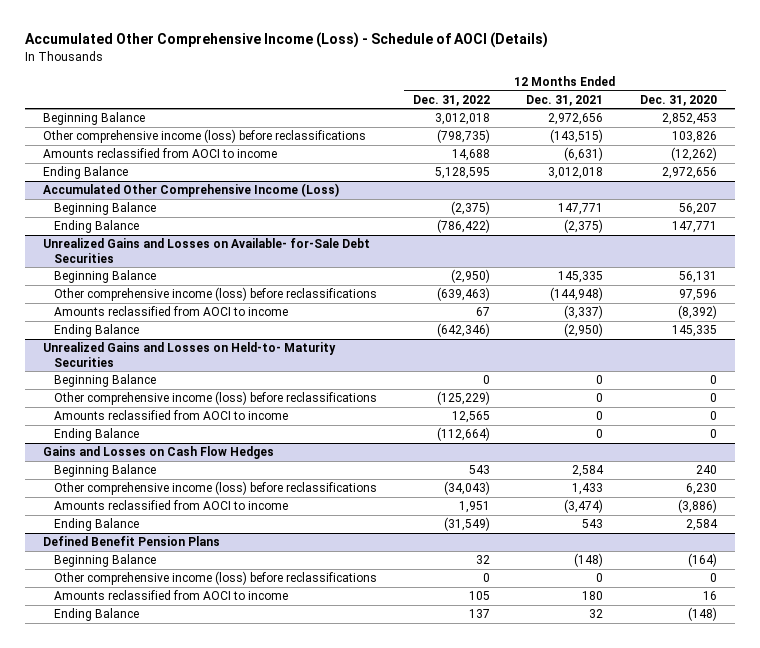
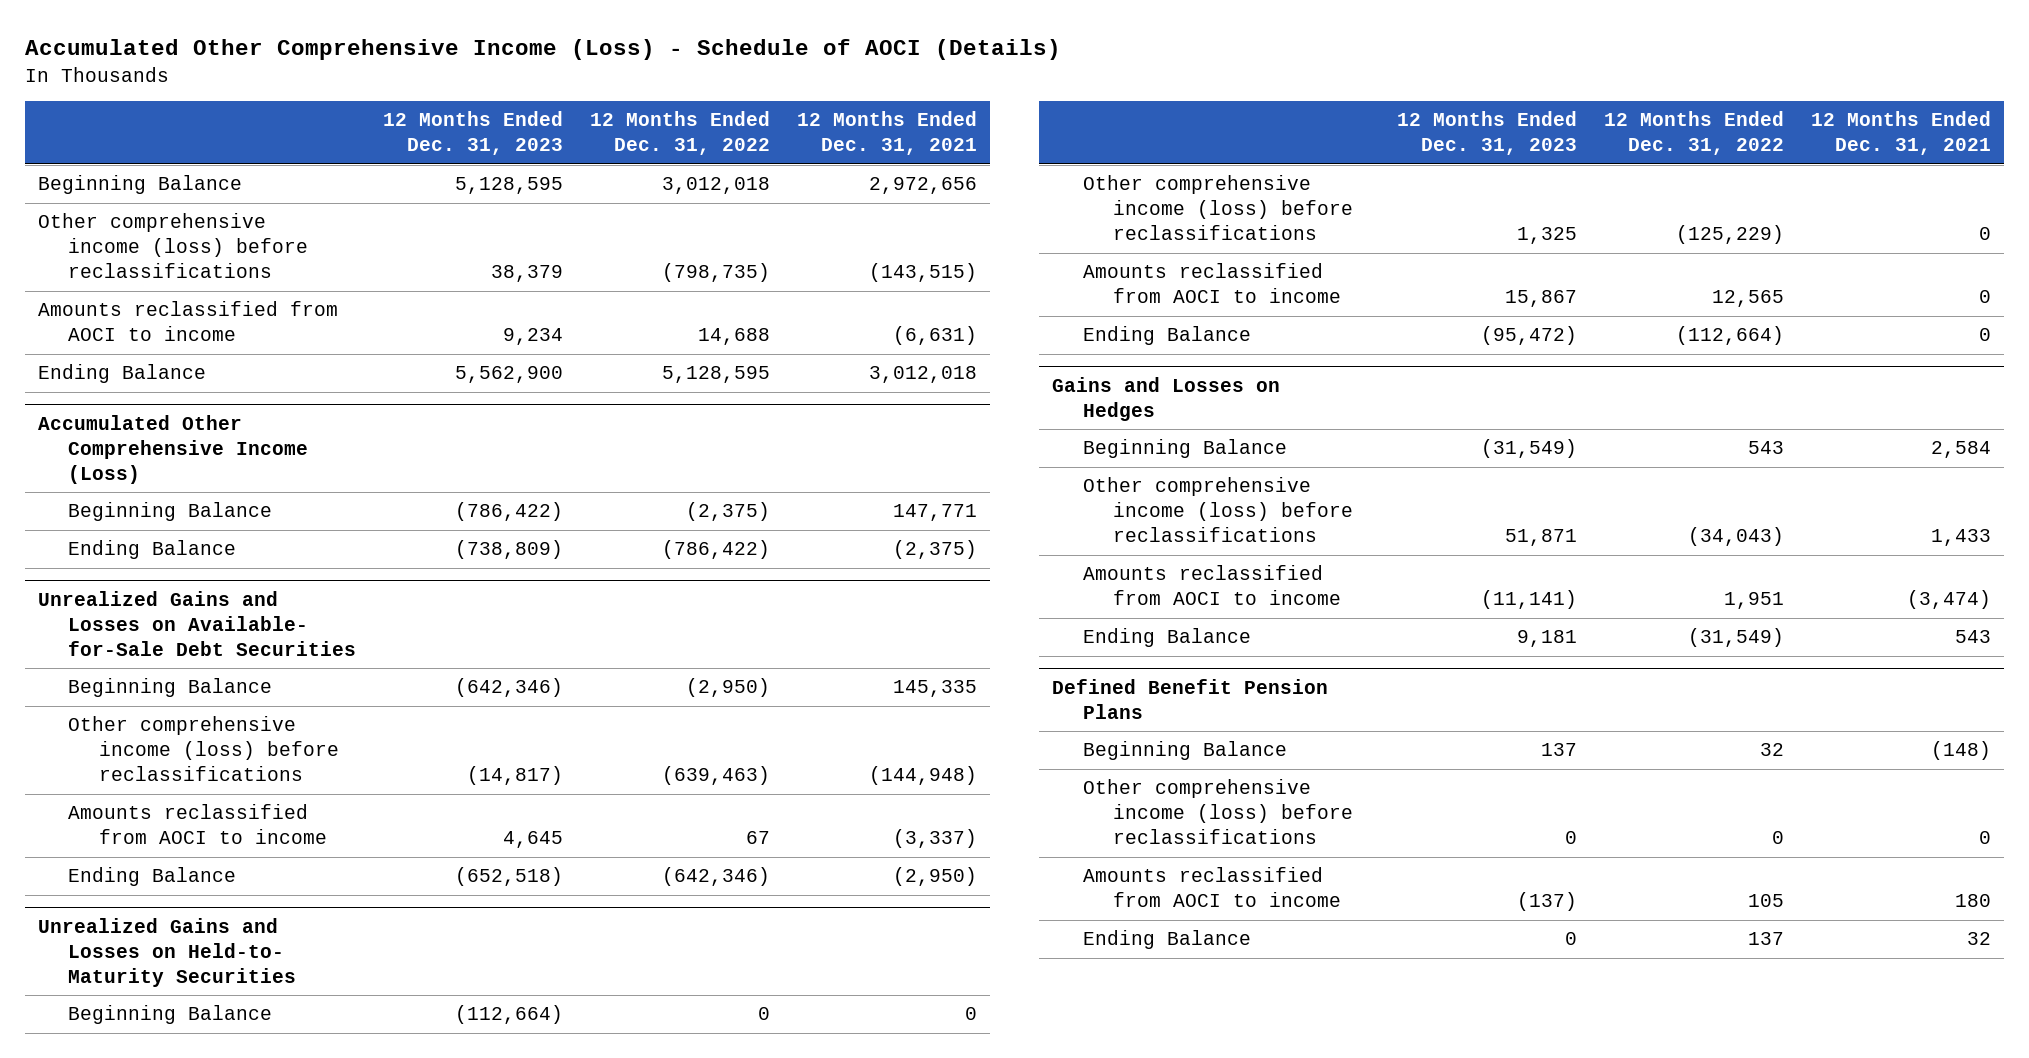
- | 12 Months Ended Dec. 31, 2022 | 12 Months Ended Dec. 31, 2021 | 12 Months Ended Dec. 31, 2020
+ | 12 Months Ended Dec. 31, 2023 | 12 Months Ended Dec. 31, 2022 | 12 Months Ended Dec. 31, 2021
- Gains and Losses on Cash Flow Hedges
+ Gains and Losses on Hedges

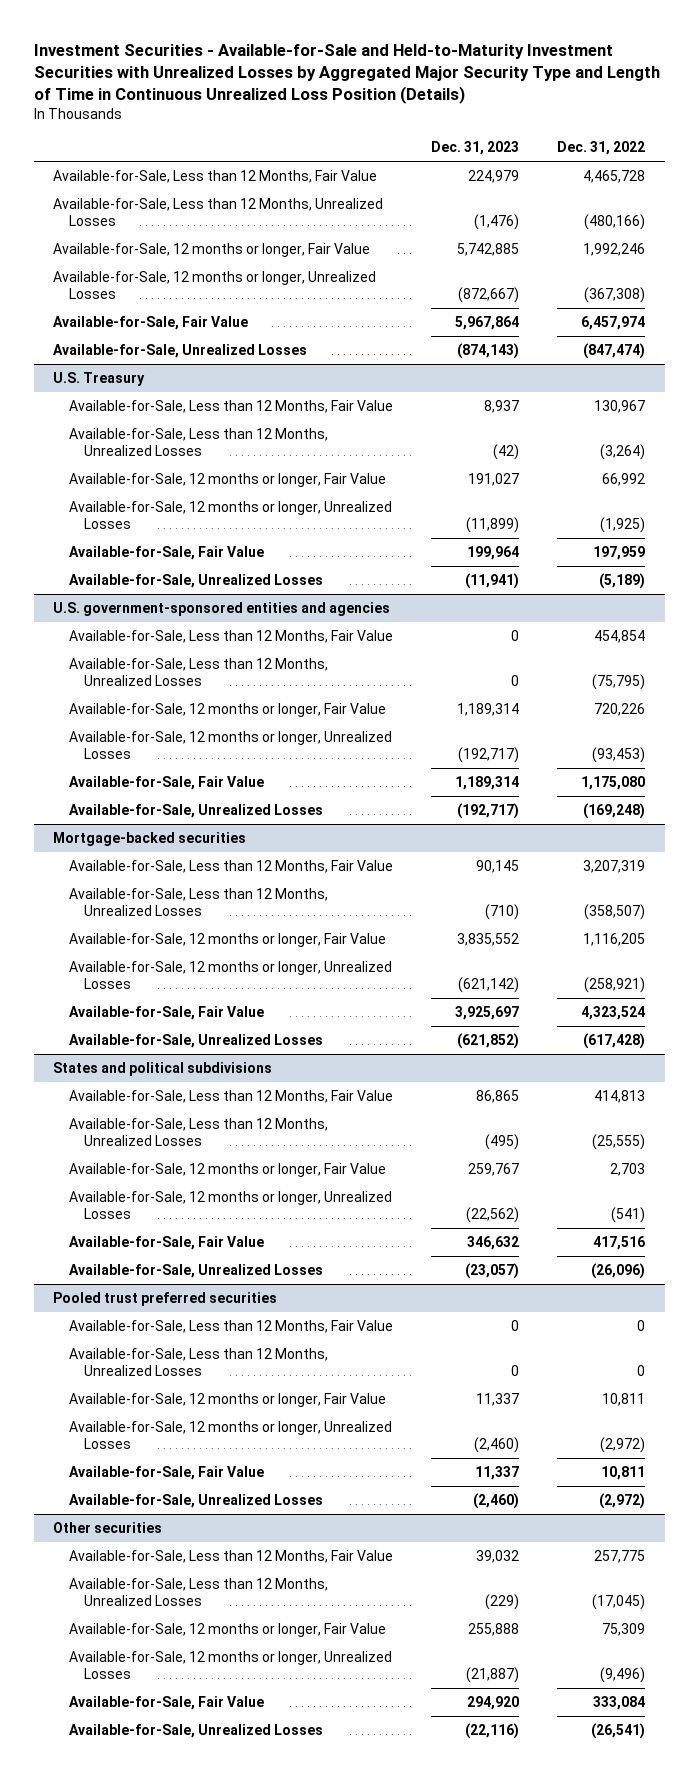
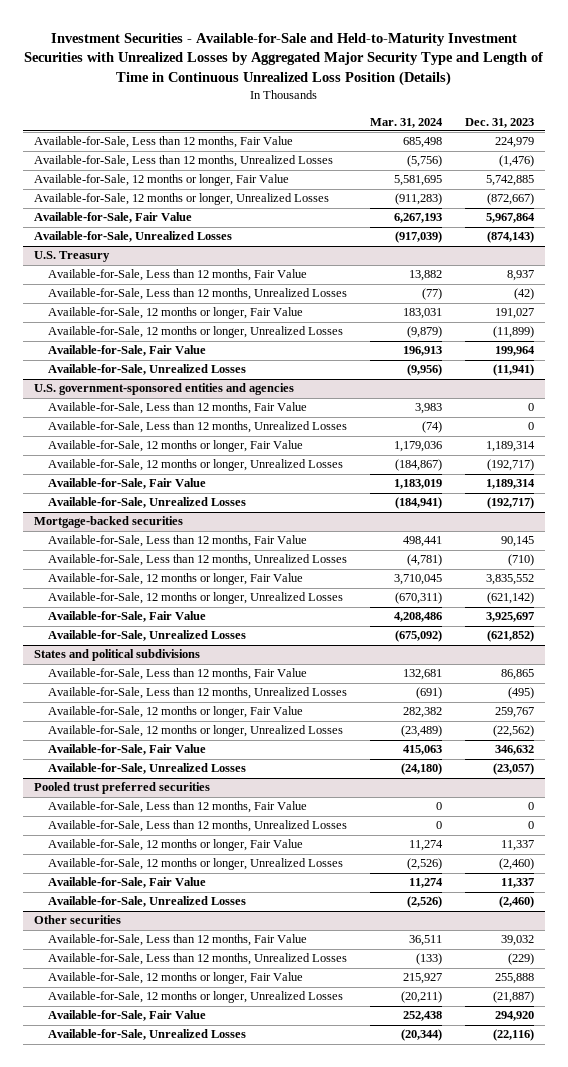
- | Dec. 31, 2023 | Dec. 31, 2022
+ | Mar. 31, 2024 | Dec. 31, 2023
- Available-for-Sale, Less than 12 Months, Fair Value | 224,979 | 4,465,728
- Available-for-Sale, Less than 12 Months, Unrealized Losses | (1,476) | (480,166)
+ Available-for-Sale, Less than 12 months, Fair Value | 685,498 | 224,979
+ Available-for-Sale, Less than 12 months, Unrealized Losses | (5,756) | (1,476)
@ U.S. Treasury
- Available-for-Sale, Less than 12 Months, Fair Value | 8,937 | 130,967
- Available-for-Sale, Less than 12 Months, Unrealized Losses | (42) | (3,264)
+ Available-for-Sale, Less than 12 months, Fair Value | 13,882 | 8,937
+ Available-for-Sale, Less than 12 months, Unrealized Losses | (77) | (42)
@ U.S. government-sponsored entities and agencies
- Available-for-Sale, Less than 12 Months, Fair Value | 0 | 454,854
- Available-for-Sale, Less than 12 Months, Unrealized Losses | 0 | (75,795)
+ Available-for-Sale, Less than 12 months, Fair Value | 3,983 | 0
+ Available-for-Sale, Less than 12 months, Unrealized Losses | (74) | 0
@ Mortgage-backed securities
- Available-for-Sale, Less than 12 Months, Fair Value | 90,145 | 3,207,319
- Available-for-Sale, Less than 12 Months, Unrealized Losses | (710) | (358,507)
+ Available-for-Sale, Less than 12 months, Fair Value | 498,441 | 90,145
+ Available-for-Sale, Less than 12 months, Unrealized Losses | (4,781) | (710)
@ States and political subdivisions
- Available-for-Sale, Less than 12 Months, Fair Value | 86,865 | 414,813
- Available-for-Sale, Less than 12 Months, Unrealized Losses | (495) | (25,555)
+ Available-for-Sale, Less than 12 months, Fair Value | 132,681 | 86,865
+ Available-for-Sale, Less than 12 months, Unrealized Losses | (691) | (495)
@ Pooled trust preferred securities
- Available-for-Sale, Less than 12 Months, Fair Value | 0 | 0
- Available-for-Sale, Less than 12 Months, Unrealized Losses | 0 | 0
+ Available-for-Sale, Less than 12 months, Fair Value | 0 | 0
+ Available-for-Sale, Less than 12 months, Unrealized Losses | 0 | 0
@ Other securities
- Available-for-Sale, Less than 12 Months, Fair Value | 39,032 | 257,775
- Available-for-Sale, Less than 12 Months, Unrealized Losses | (229) | (17,045)
+ Available-for-Sale, Less than 12 months, Fair Value | 36,511 | 39,032
+ Available-for-Sale, Less than 12 months, Unrealized Losses | (133) | (229)

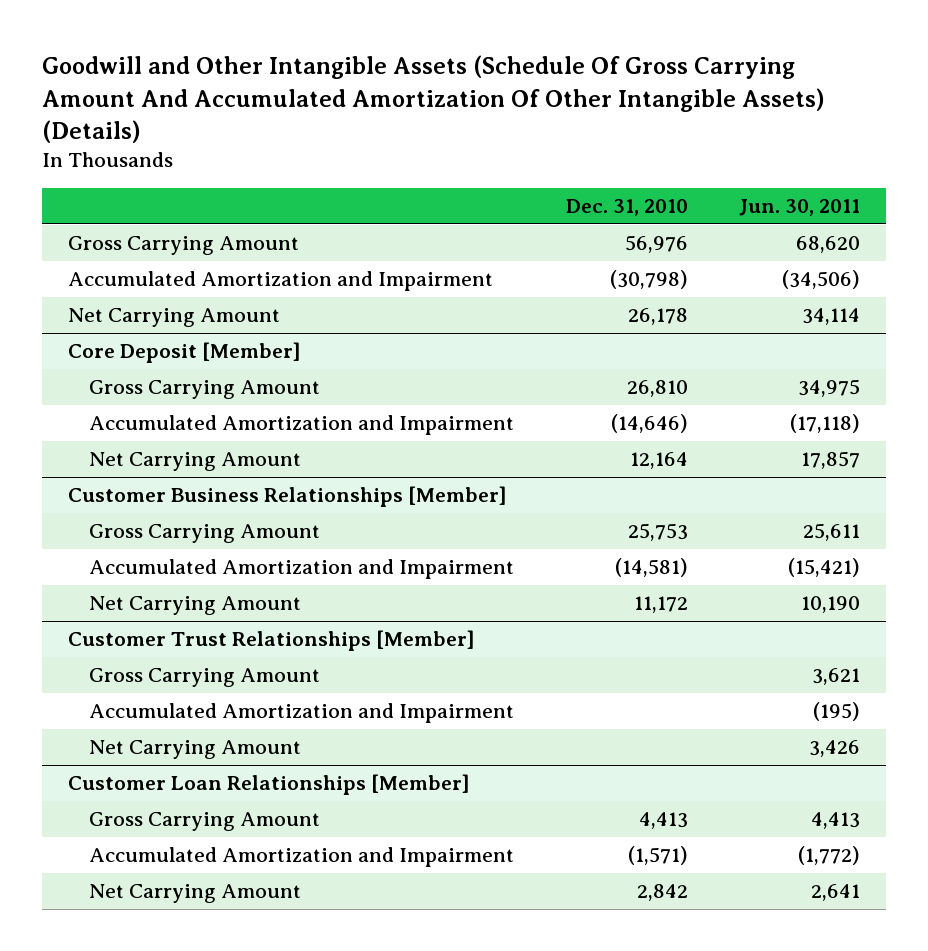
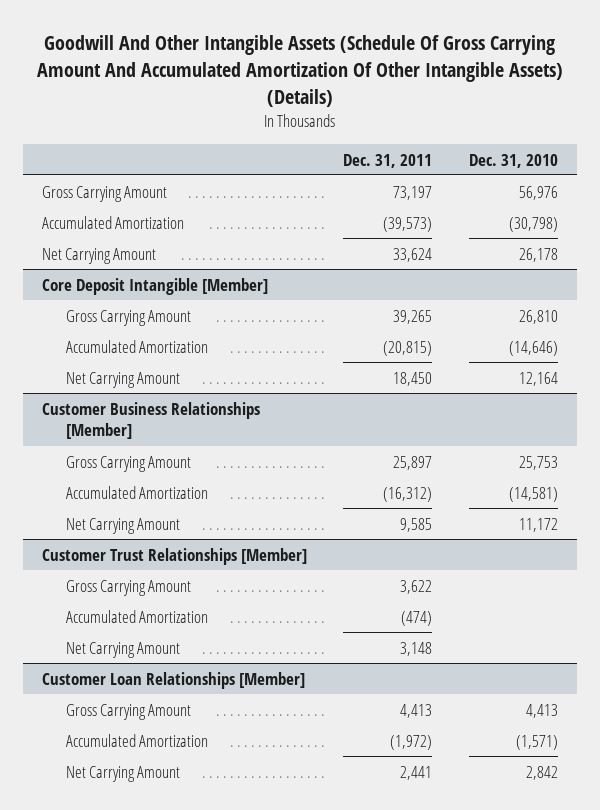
- Goodwill and Other Intangible Assets (Schedule Of Gross Carrying Amount And Accumulated Amortization Of Other Intangible Assets) (Details)
+ Goodwill And Other Intangible Assets (Schedule Of Gross Carrying Amount And Accumulated Amortization Of Other Intangible Assets) (Details)
- | Dec. 31, 2010 | Jun. 30, 2011
+ | Dec. 31, 2011 | Dec. 31, 2010
- Accumulated Amortization and Impairment | (30,798) | (34,506)
+ Accumulated Amortization | (39,573) | (30,798)
- Core Deposit [Member]
+ Core Deposit Intangible [Member]
- Accumulated Amortization and Impairment | (14,646) | (17,118)
+ Accumulated Amortization | (20,815) | (14,646)
@ Customer Business Relationships [Member]
- Accumulated Amortization and Impairment | (14,581) | (15,421)
+ Accumulated Amortization | (16,312) | (14,581)
@ Customer Trust Relationships [Member]
- Accumulated Amortization and Impairment | | (195)
+ Accumulated Amortization | (474) |
@ Customer Loan Relationships [Member]
- Accumulated Amortization and Impairment | (1,571) | (1,772)
+ Accumulated Amortization | (1,972) | (1,571)

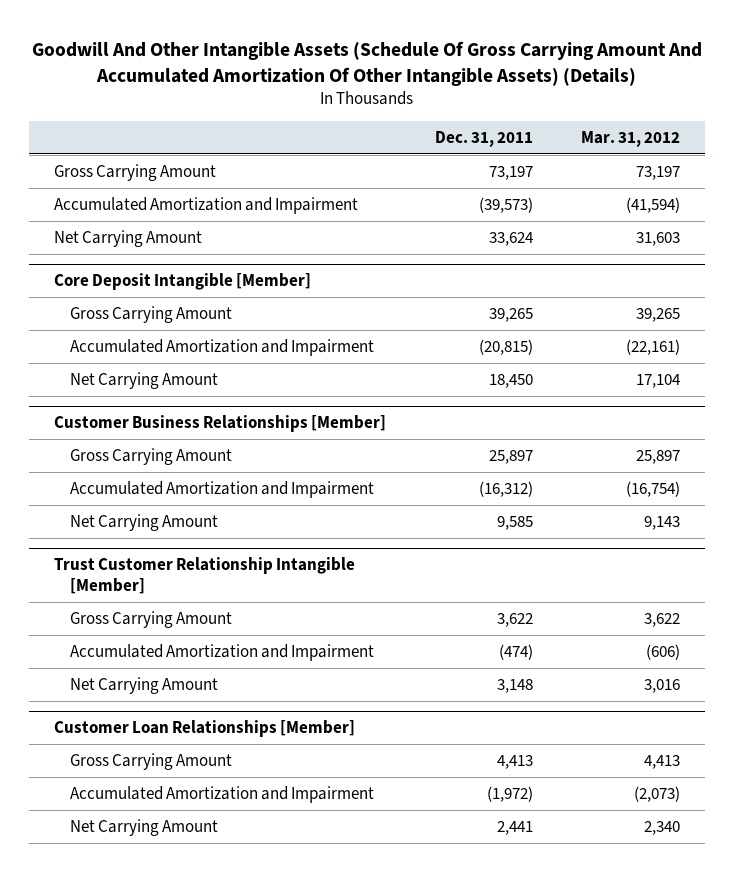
- | Dec. 31, 2011 | Dec. 31, 2010
+ | Dec. 31, 2011 | Mar. 31, 2012
- Accumulated Amortization | (39,573) | (30,798)
+ Accumulated Amortization and Impairment | (39,573) | (41,594)
@ Core Deposit Intangible [Member]
- Accumulated Amortization | (20,815) | (14,646)
+ Accumulated Amortization and Impairment | (20,815) | (22,161)
@ Customer Business Relationships [Member]
- Accumulated Amortization | (16,312) | (14,581)
+ Accumulated Amortization and Impairment | (16,312) | (16,754)
- Customer Trust Relationships [Member]
+ Trust Customer Relationship Intangible [Member]
- Accumulated Amortization | (474) |
+ Accumulated Amortization and Impairment | (474) | (606)
@ Customer Loan Relationships [Member]
- Accumulated Amortization | (1,972) | (1,571)
+ Accumulated Amortization and Impairment | (1,972) | (2,073)

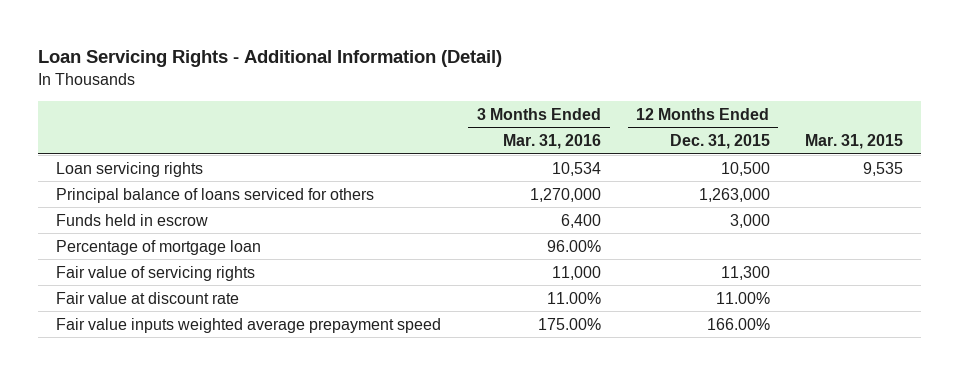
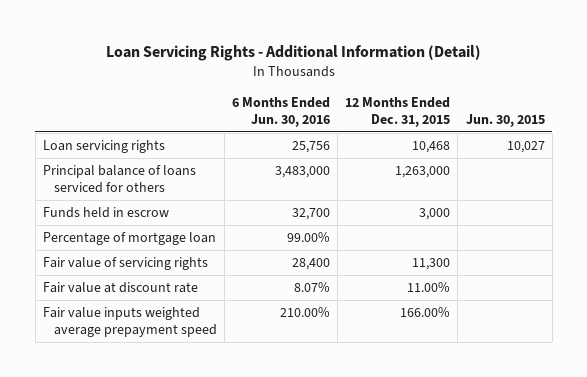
- | 3 Months Ended Mar. 31, 2016 | 12 Months Ended Dec. 31, 2015 | Mar. 31, 2015
+ | 6 Months Ended Jun. 30, 2016 | 12 Months Ended Dec. 31, 2015 | Jun. 30, 2015
- Loan servicing rights | 10,534 | 10,500 | 9,535
+ Loan servicing rights | 25,756 | 10,468 | 10,027

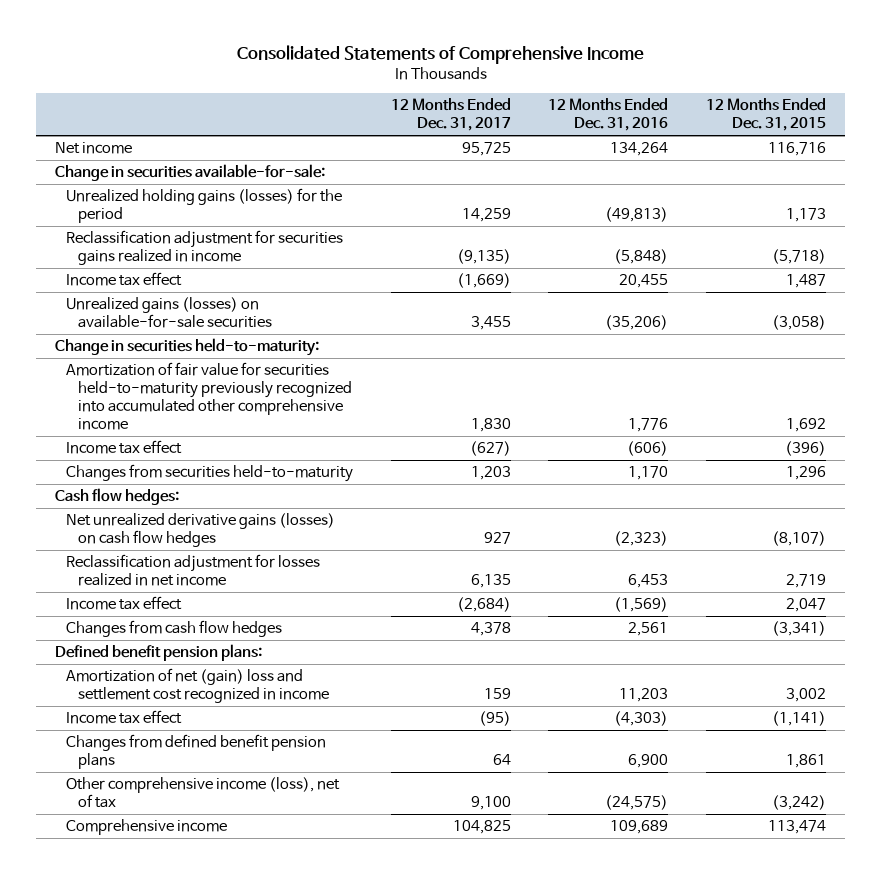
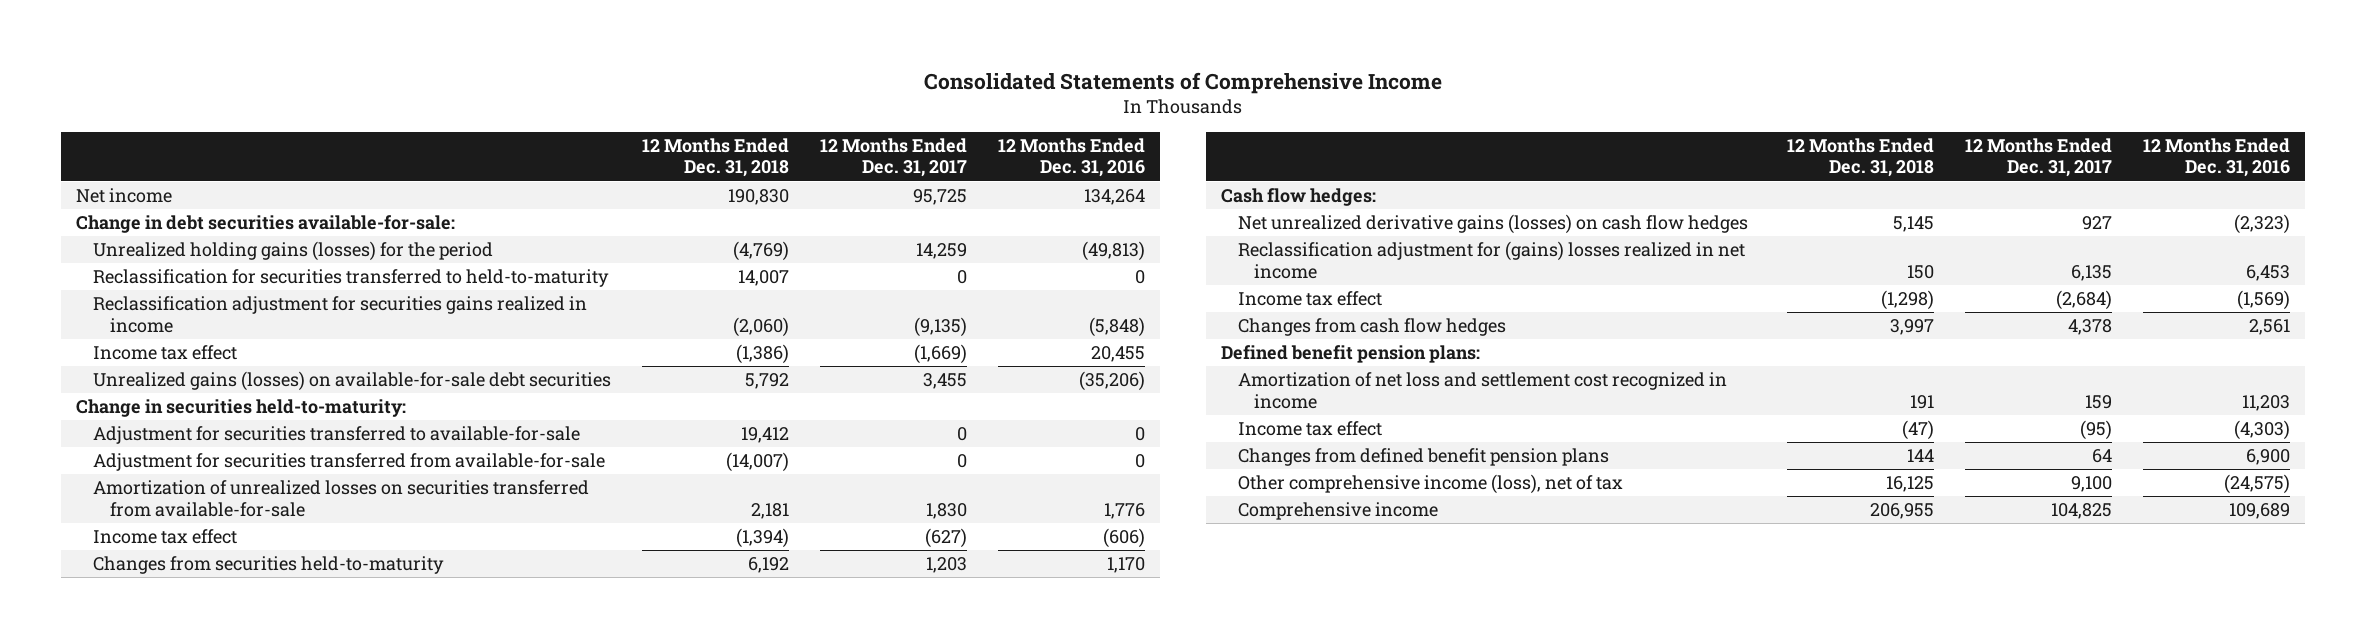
- | 12 Months Ended Dec. 31, 2017 | 12 Months Ended Dec. 31, 2016 | 12 Months Ended Dec. 31, 2015
+ | 12 Months Ended Dec. 31, 2018 | 12 Months Ended Dec. 31, 2017 | 12 Months Ended Dec. 31, 2016
- Change in securities available-for-sale:
+ Change in debt securities available-for-sale:
+ Reclassification for securities transferred to held-to-maturity | 14,007 | 0 | 0
- Unrealized gains (losses) on available-for-sale securities | 3,455 | (35,206) | (3,058)
+ Unrealized gains (losses) on available-for-sale debt securities | 5,792 | 3,455 | (35,206)
- Amortization of fair value for securities held-to-maturity previously recognized into accumulated other comprehensive income | 1,830 | 1,776 | 1,692
+ Adjustment for securities transferred to available-for-sale | 19,412 | 0 | 0
+ Adjustment for securities transferred from available-for-sale | (14,007) | 0 | 0
+ Amortization of unrealized losses on securities transferred from available-for-sale | 2,181 | 1,830 | 1,776
- Reclassification adjustment for losses realized in net income | 6,135 | 6,453 | 2,719
+ Reclassification adjustment for (gains) losses realized in net income | 150 | 6,135 | 6,453
- Amortization of net (gain) loss and settlement cost recognized in income | 159 | 11,203 | 3,002
+ Amortization of net loss and settlement cost recognized in income | 191 | 159 | 11,203

